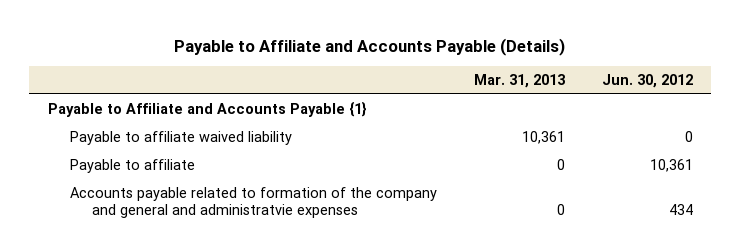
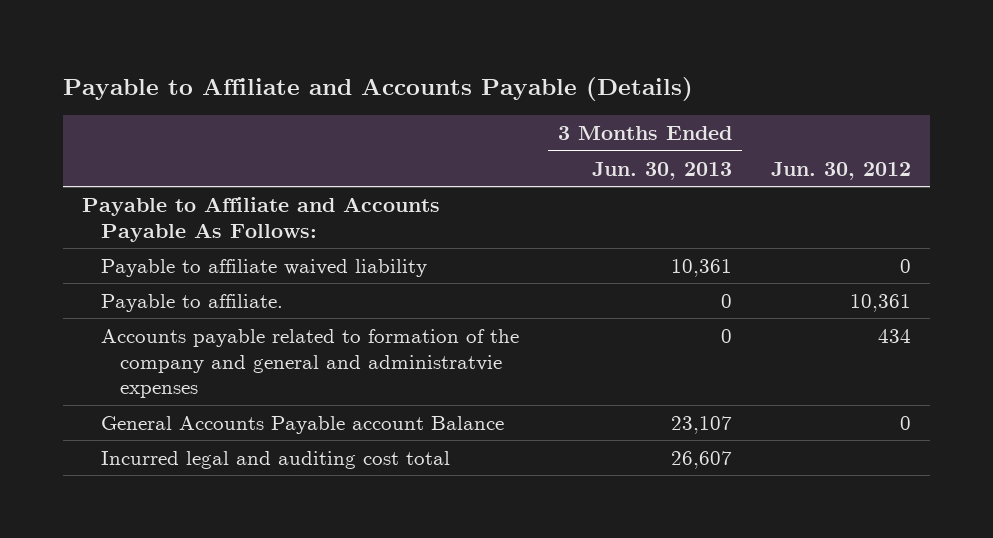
- | Mar. 31, 2013 | Jun. 30, 2012
+ | 3 Months Ended Jun. 30, 2013 | Jun. 30, 2012
- Payable to Affiliate and Accounts Payable {1}
+ Payable to Affiliate and Accounts Payable As Follows:
- Payable to affiliate | 0 | 10,361
+ Payable to affiliate. | 0 | 10,361
+ General Accounts Payable account Balance | 23,107 | 0
+ Incurred legal and auditing cost total | 26,607 |

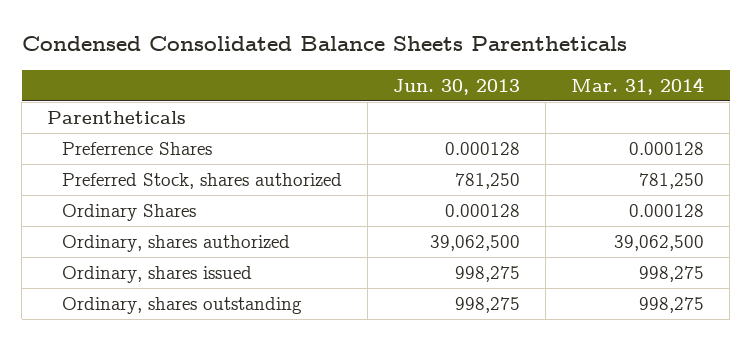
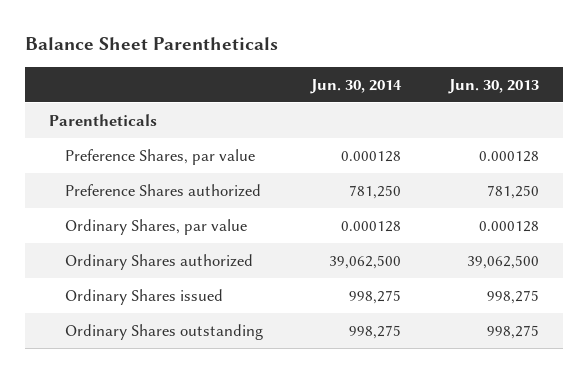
- Condensed Consolidated Balance Sheets Parentheticals
+ Balance Sheet Parentheticals
- | Jun. 30, 2013 | Mar. 31, 2014
+ | Jun. 30, 2014 | Jun. 30, 2013
- Preferrence Shares | 0.000128 | 0.000128
- Preferred Stock, shares authorized | 781,250 | 781,250
- Ordinary Shares | 0.000128 | 0.000128
- Ordinary, shares authorized | 39,062,500 | 39,062,500
- Ordinary, shares issued | 998,275 | 998,275
- Ordinary, shares outstanding | 998,275 | 998,275
+ Preference Shares, par value | 0.000128 | 0.000128
+ Preference Shares authorized | 781,250 | 781,250
+ Ordinary Shares, par value | 0.000128 | 0.000128
+ Ordinary Shares authorized | 39,062,500 | 39,062,500
+ Ordinary Shares issued | 998,275 | 998,275
+ Ordinary Shares outstanding | 998,275 | 998,275

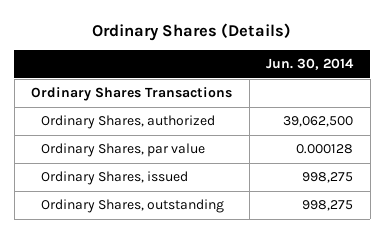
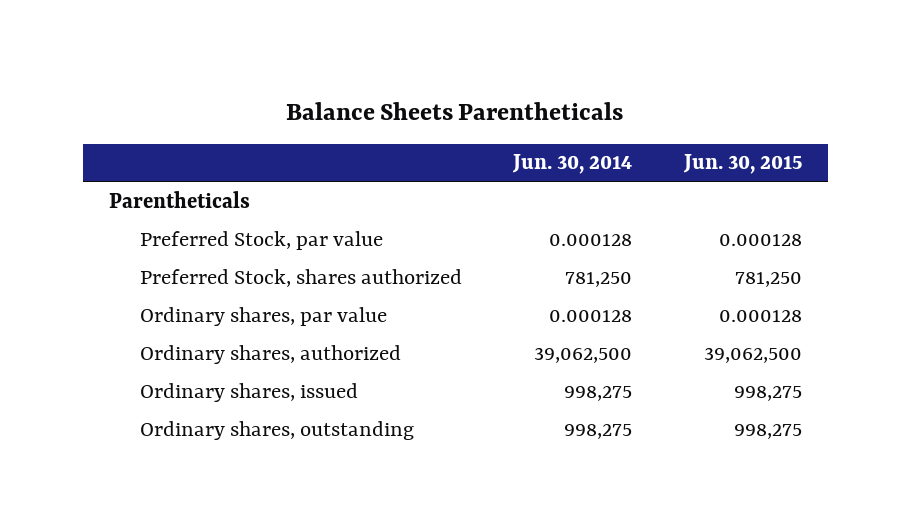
- Ordinary Shares (Details)
+ Balance Sheets Parentheticals
- | Jun. 30, 2014
+ | Jun. 30, 2014 | Jun. 30, 2015
- Ordinary Shares Transactions
- Ordinary Shares, authorized | 39,062,500
- Ordinary Shares, par value | 0.000128
- Ordinary Shares, issued | 998,275
- Ordinary Shares, outstanding | 998,275
+ Parentheticals
+ Preferred Stock, par value | 0.000128 | 0.000128
+ Preferred Stock, shares authorized | 781,250 | 781,250
+ Ordinary shares, par value | 0.000128 | 0.000128
+ Ordinary shares, authorized | 39,062,500 | 39,062,500
+ Ordinary shares, issued | 998,275 | 998,275
+ Ordinary shares, outstanding | 998,275 | 998,275

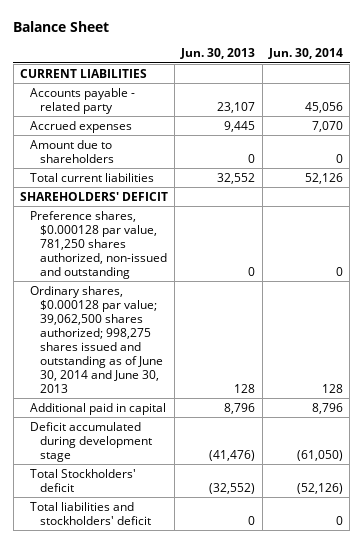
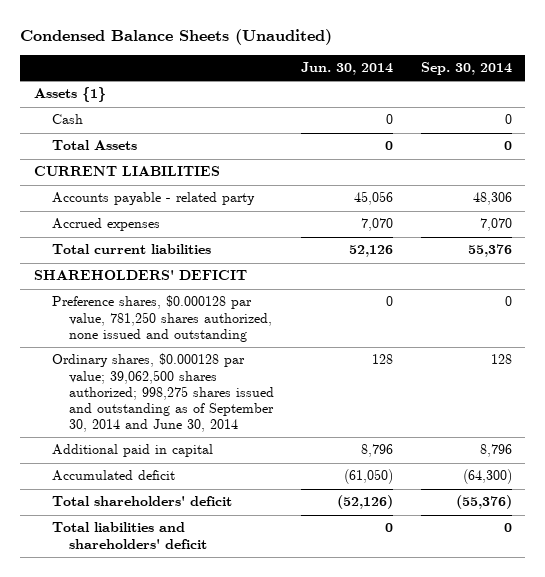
- Balance Sheet
+ Condensed Balance Sheets (Unaudited)
- | Jun. 30, 2013 | Jun. 30, 2014
+ | Jun. 30, 2014 | Sep. 30, 2014
+ Assets {1}
+ Cash | 0 | 0
+ Total Assets | 0 | 0
- Amount due to shareholders | 0 | 0
- Preference shares, $0.000128 par value, 781,250 shares authorized, non-issued and outstanding | 0 | 0
- Ordinary shares, $0.000128 par value; 39,062,500 shares authorized; 998,275 shares issued and outstanding as of June 30, 2014 and June 30, 2013 | 128 | 128
+ Preference shares, $0.000128 par value, 781,250 shares authorized, none issued and outstanding | 0 | 0
+ Ordinary shares, $0.000128 par value; 39,062,500 shares authorized; 998,275 shares issued and outstanding as of September 30, 2014 and June 30, 2014 | 128 | 128
- Deficit accumulated during development stage | (41,476) | (61,050)
- Total Stockholders' deficit | (32,552) | (52,126)
- Total liabilities and stockholders' deficit | 0 | 0
+ Accumulated deficit | (61,050) | (64,300)
+ Total shareholders' deficit | (52,126) | (55,376)
+ Total liabilities and shareholders' deficit | 0 | 0

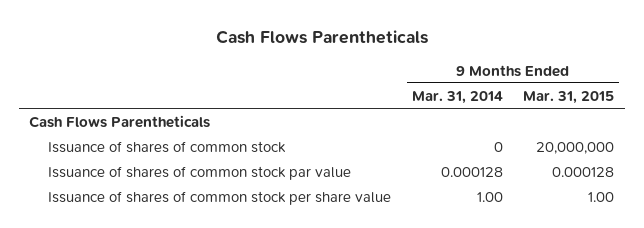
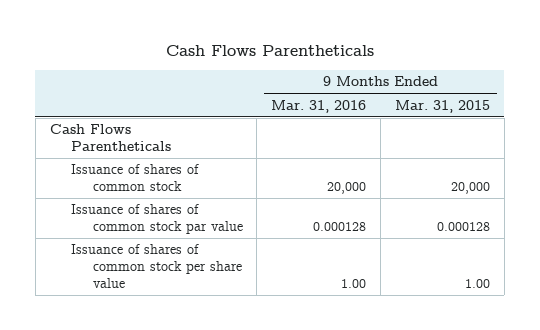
- | 9 Months Ended Mar. 31, 2014 | 9 Months Ended Mar. 31, 2015
+ | 9 Months Ended Mar. 31, 2016 | 9 Months Ended Mar. 31, 2015
- Issuance of shares of common stock | 0 | 20,000,000
+ Issuance of shares of common stock | 20,000 | 20,000

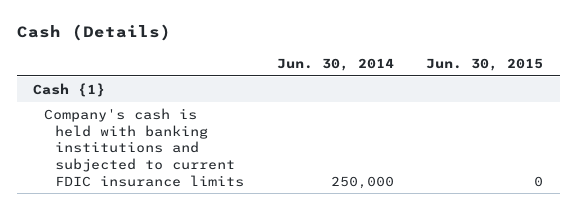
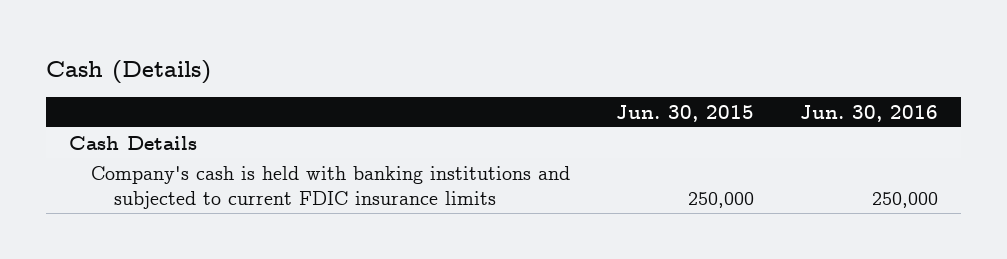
- | Jun. 30, 2014 | Jun. 30, 2015
+ | Jun. 30, 2015 | Jun. 30, 2016
- Cash {1}
- Company's cash is held with banking institutions and subjected to current FDIC insurance limits | 250,000 | 0
+ Cash Details
+ Company's cash is held with banking institutions and subjected to current FDIC insurance limits | 250,000 | 250,000

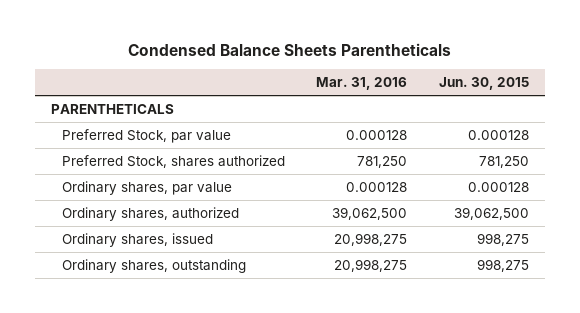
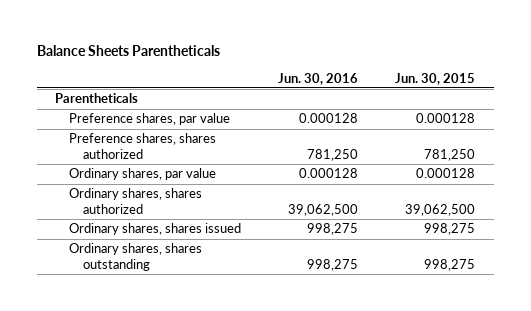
- Condensed Balance Sheets Parentheticals
+ Balance Sheets Parentheticals
- | Mar. 31, 2016 | Jun. 30, 2015
+ | Jun. 30, 2016 | Jun. 30, 2015
- PARENTHETICALS
- Preferred Stock, par value | 0.000128 | 0.000128
- Preferred Stock, shares authorized | 781,250 | 781,250
+ Parentheticals
+ Preference shares, par value | 0.000128 | 0.000128
+ Preference shares, shares authorized | 781,250 | 781,250
- Ordinary shares, authorized | 39,062,500 | 39,062,500
- Ordinary shares, issued | 20,998,275 | 998,275
- Ordinary shares, outstanding | 20,998,275 | 998,275
+ Ordinary shares, shares authorized | 39,062,500 | 39,062,500
+ Ordinary shares, shares issued | 998,275 | 998,275
+ Ordinary shares, shares outstanding | 998,275 | 998,275

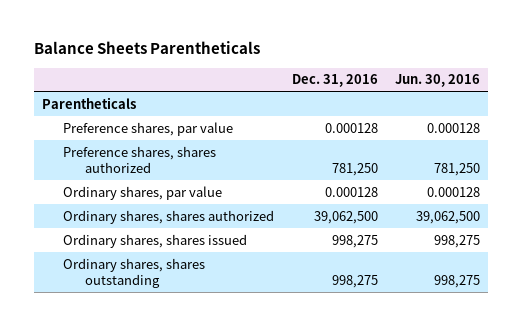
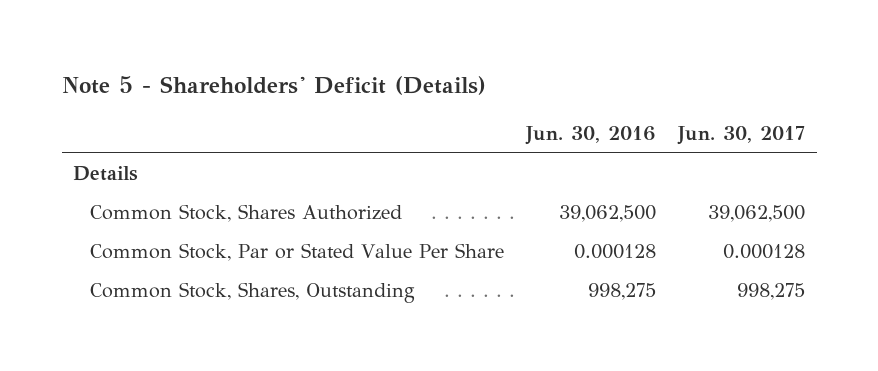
- Balance Sheets Parentheticals
+ Note 5 - Shareholders' Deficit (Details)
- | Dec. 31, 2016 | Jun. 30, 2016
+ | Jun. 30, 2016 | Jun. 30, 2017
- Parentheticals
- Preference shares, par value | 0.000128 | 0.000128
- Preference shares, shares authorized | 781,250 | 781,250
- Ordinary shares, par value | 0.000128 | 0.000128
- Ordinary shares, shares authorized | 39,062,500 | 39,062,500
- Ordinary shares, shares issued | 998,275 | 998,275
- Ordinary shares, shares outstanding | 998,275 | 998,275
+ Details
+ Common Stock, Shares Authorized | 39,062,500 | 39,062,500
+ Common Stock, Par or Stated Value Per Share | 0.000128 | 0.000128
+ Common Stock, Shares, Outstanding | 998,275 | 998,275

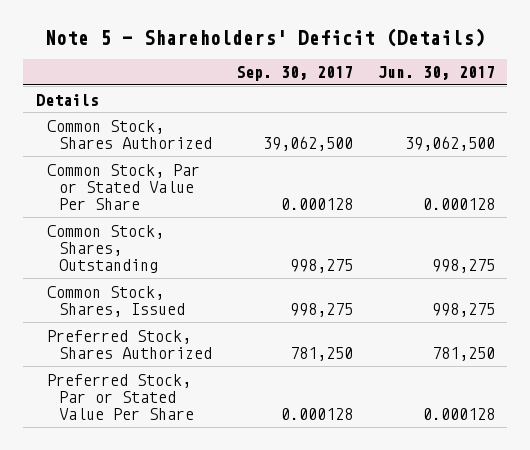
- | Jun. 30, 2016 | Jun. 30, 2017
+ | Sep. 30, 2017 | Jun. 30, 2017
+ Common Stock, Shares, Issued | 998,275 | 998,275
+ Preferred Stock, Shares Authorized | 781,250 | 781,250
+ Preferred Stock, Par or Stated Value Per Share | 0.000128 | 0.000128

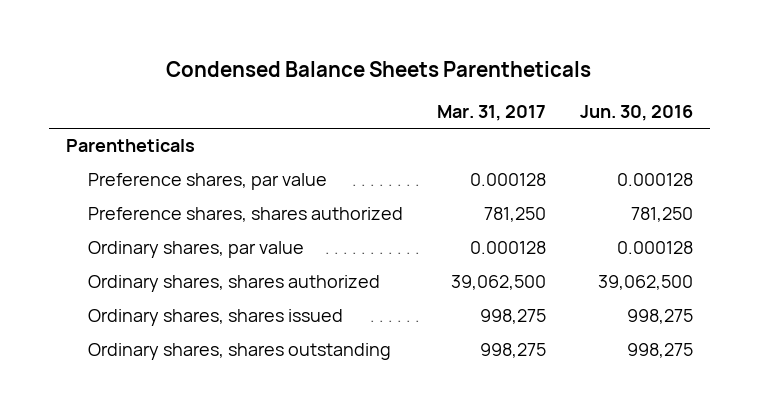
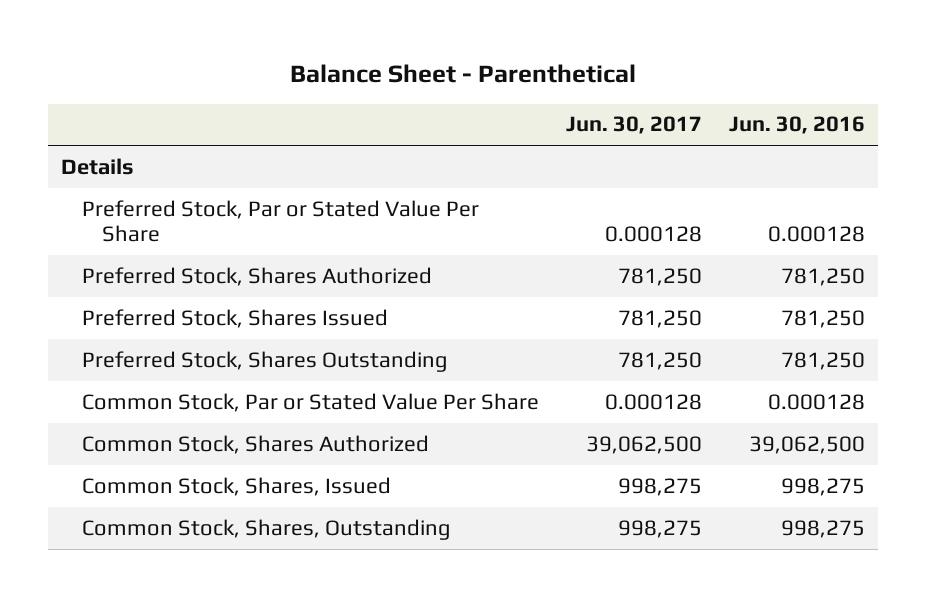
- Condensed Balance Sheets Parentheticals
+ Balance Sheet - Parenthetical
- | Mar. 31, 2017 | Jun. 30, 2016
+ | Jun. 30, 2017 | Jun. 30, 2016
- Parentheticals
- Preference shares, par value | 0.000128 | 0.000128
- Preference shares, shares authorized | 781,250 | 781,250
- Ordinary shares, par value | 0.000128 | 0.000128
- Ordinary shares, shares authorized | 39,062,500 | 39,062,500
- Ordinary shares, shares issued | 998,275 | 998,275
- Ordinary shares, shares outstanding | 998,275 | 998,275
+ Details
+ Preferred Stock, Par or Stated Value Per Share | 0.000128 | 0.000128
+ Preferred Stock, Shares Authorized | 781,250 | 781,250
+ Preferred Stock, Shares Issued | 781,250 | 781,250
+ Preferred Stock, Shares Outstanding | 781,250 | 781,250
+ Common Stock, Par or Stated Value Per Share | 0.000128 | 0.000128
+ Common Stock, Shares Authorized | 39,062,500 | 39,062,500
+ Common Stock, Shares, Issued | 998,275 | 998,275
+ Common Stock, Shares, Outstanding | 998,275 | 998,275

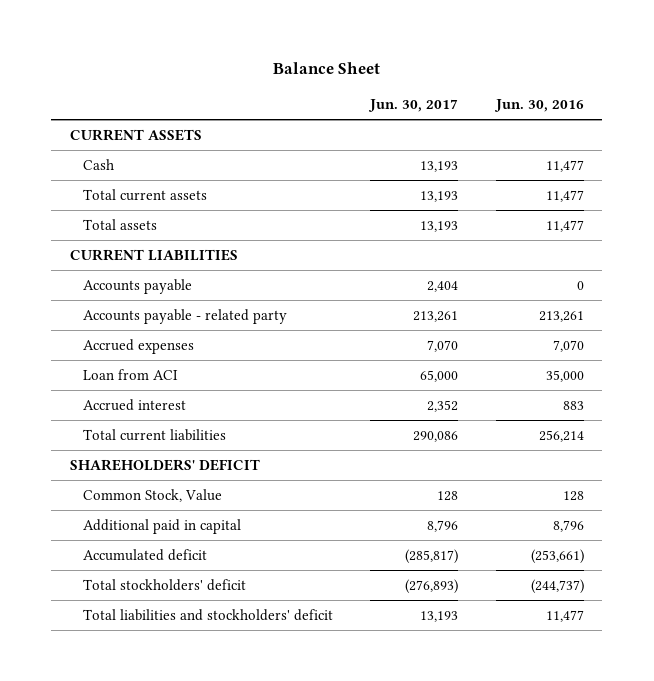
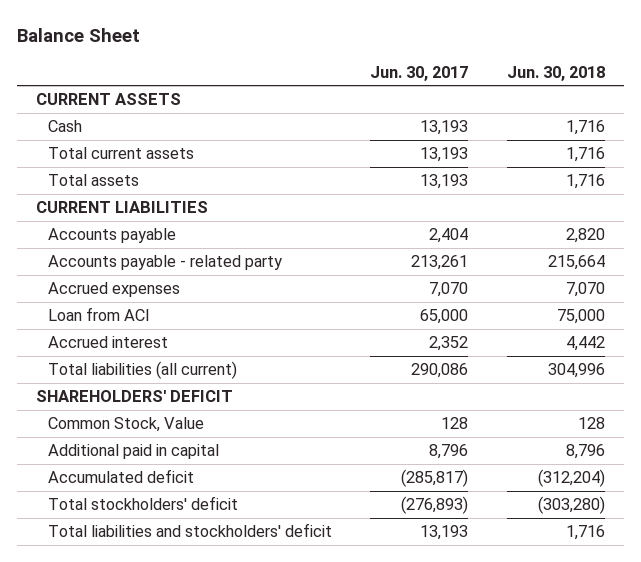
- | Jun. 30, 2017 | Jun. 30, 2016
+ | Jun. 30, 2017 | Jun. 30, 2018
- Total current liabilities | 290,086 | 256,214
+ Total liabilities (all current) | 290,086 | 304,996

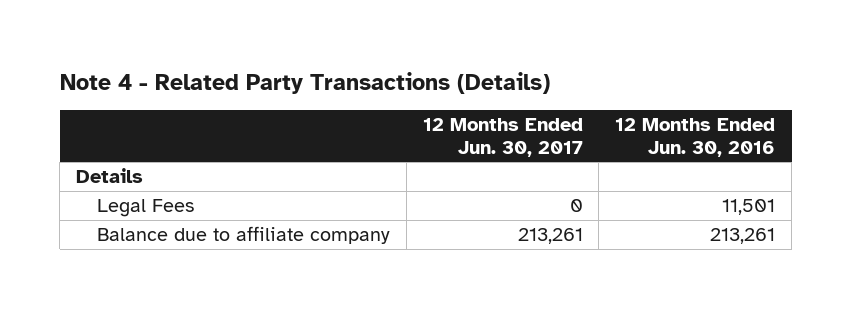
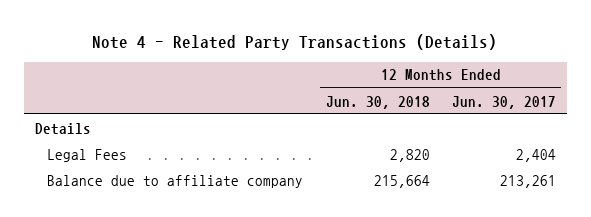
- | 12 Months Ended Jun. 30, 2017 | 12 Months Ended Jun. 30, 2016
+ | 12 Months Ended Jun. 30, 2018 | 12 Months Ended Jun. 30, 2017
- Legal Fees | 0 | 11,501
+ Legal Fees | 2,820 | 2,404

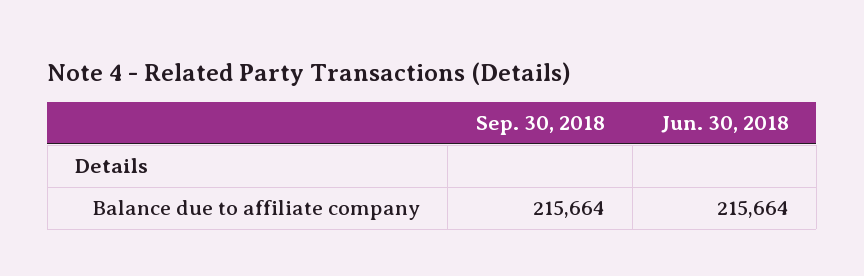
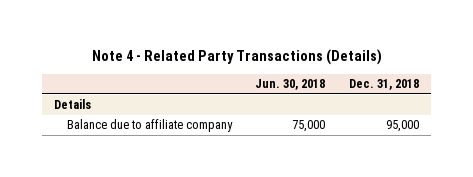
- | Sep. 30, 2018 | Jun. 30, 2018
+ | Jun. 30, 2018 | Dec. 31, 2018
- Balance due to affiliate company | 215,664 | 215,664
+ Balance due to affiliate company | 75,000 | 95,000

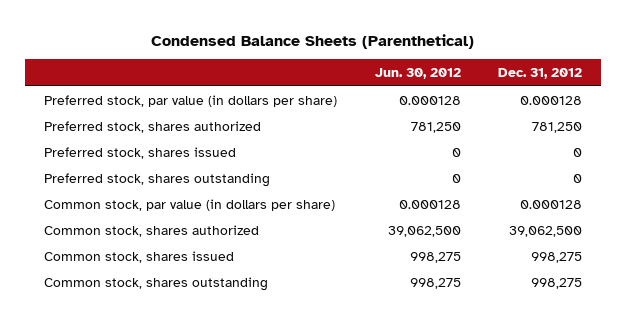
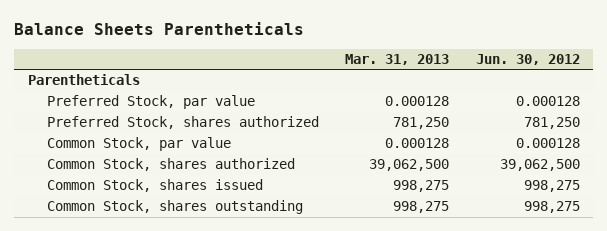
- Condensed Balance Sheets (Parenthetical)
+ Balance Sheets Parentheticals
- | Jun. 30, 2012 | Dec. 31, 2012
+ | Mar. 31, 2013 | Jun. 30, 2012
- Preferred stock, par value (in dollars per share) | 0.000128 | 0.000128
- Preferred stock, shares authorized | 781,250 | 781,250
- Preferred stock, shares issued | 0 | 0
- Preferred stock, shares outstanding | 0 | 0
- Common stock, par value (in dollars per share) | 0.000128 | 0.000128
- Common stock, shares authorized | 39,062,500 | 39,062,500
- Common stock, shares issued | 998,275 | 998,275
- Common stock, shares outstanding | 998,275 | 998,275
+ Parentheticals
+ Preferred Stock, par value | 0.000128 | 0.000128
+ Preferred Stock, shares authorized | 781,250 | 781,250
+ Common Stock, par value | 0.000128 | 0.000128
+ Common Stock, shares authorized | 39,062,500 | 39,062,500
+ Common Stock, shares issued | 998,275 | 998,275
+ Common Stock, shares outstanding | 998,275 | 998,275

